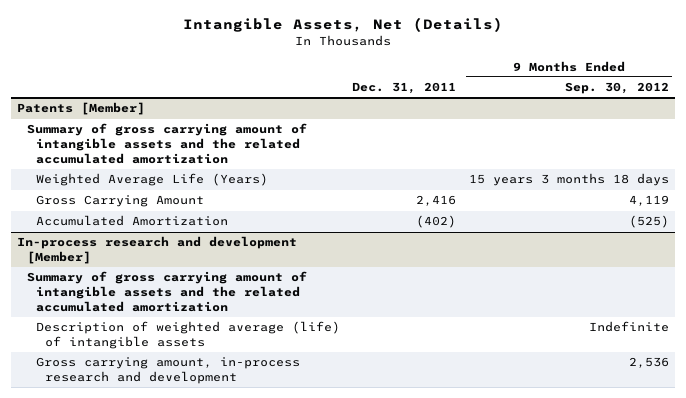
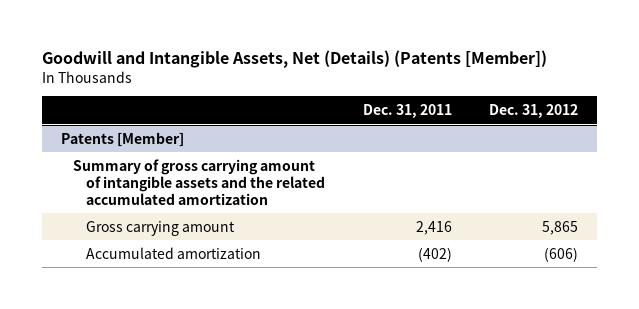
- Intangible Assets, Net (Details)
+ Goodwill and Intangible Assets, Net (Details) (Patents [Member])
- | Dec. 31, 2011 | 9 Months Ended Sep. 30, 2012
+ | Dec. 31, 2011 | Dec. 31, 2012
@ Patents [Member]
- Weighted Average Life (Years) | | 15 years 3 months 18 days
- Gross Carrying Amount | 2,416 | 4,119
- Accumulated Amortization | (402) | (525)
- In-process research and development [Member]
- Summary of gross carrying amount of intangible assets and the related accumulated amortization
- Description of weighted average (life) of intangible assets | | Indefinite
- Gross carrying amount, in-process research and development | | 2,536
@ Patents [Member]
+ Gross carrying amount | 2,416 | 5,865
+ Accumulated amortization | (402) | (606)

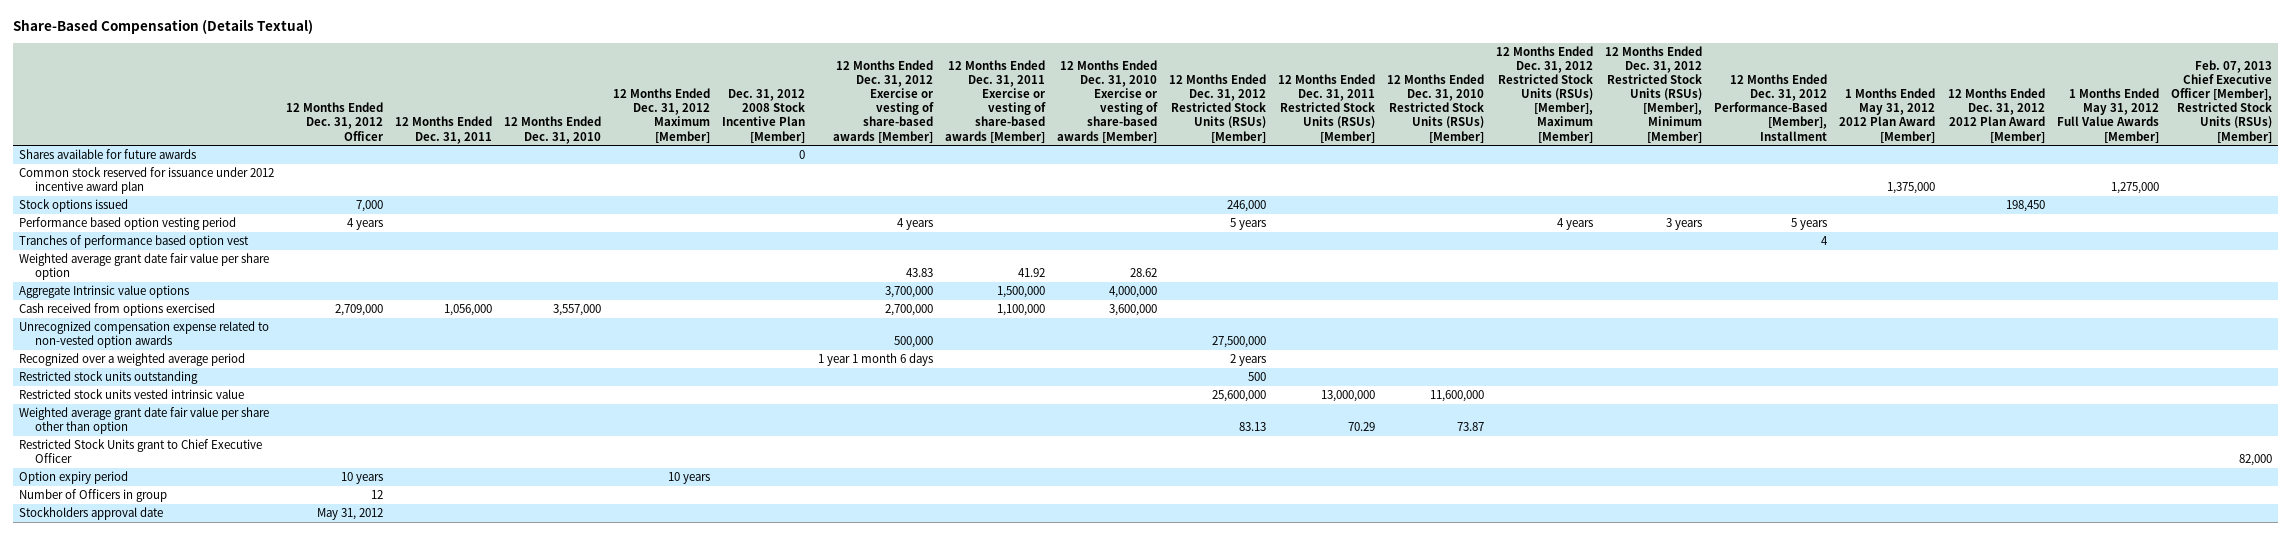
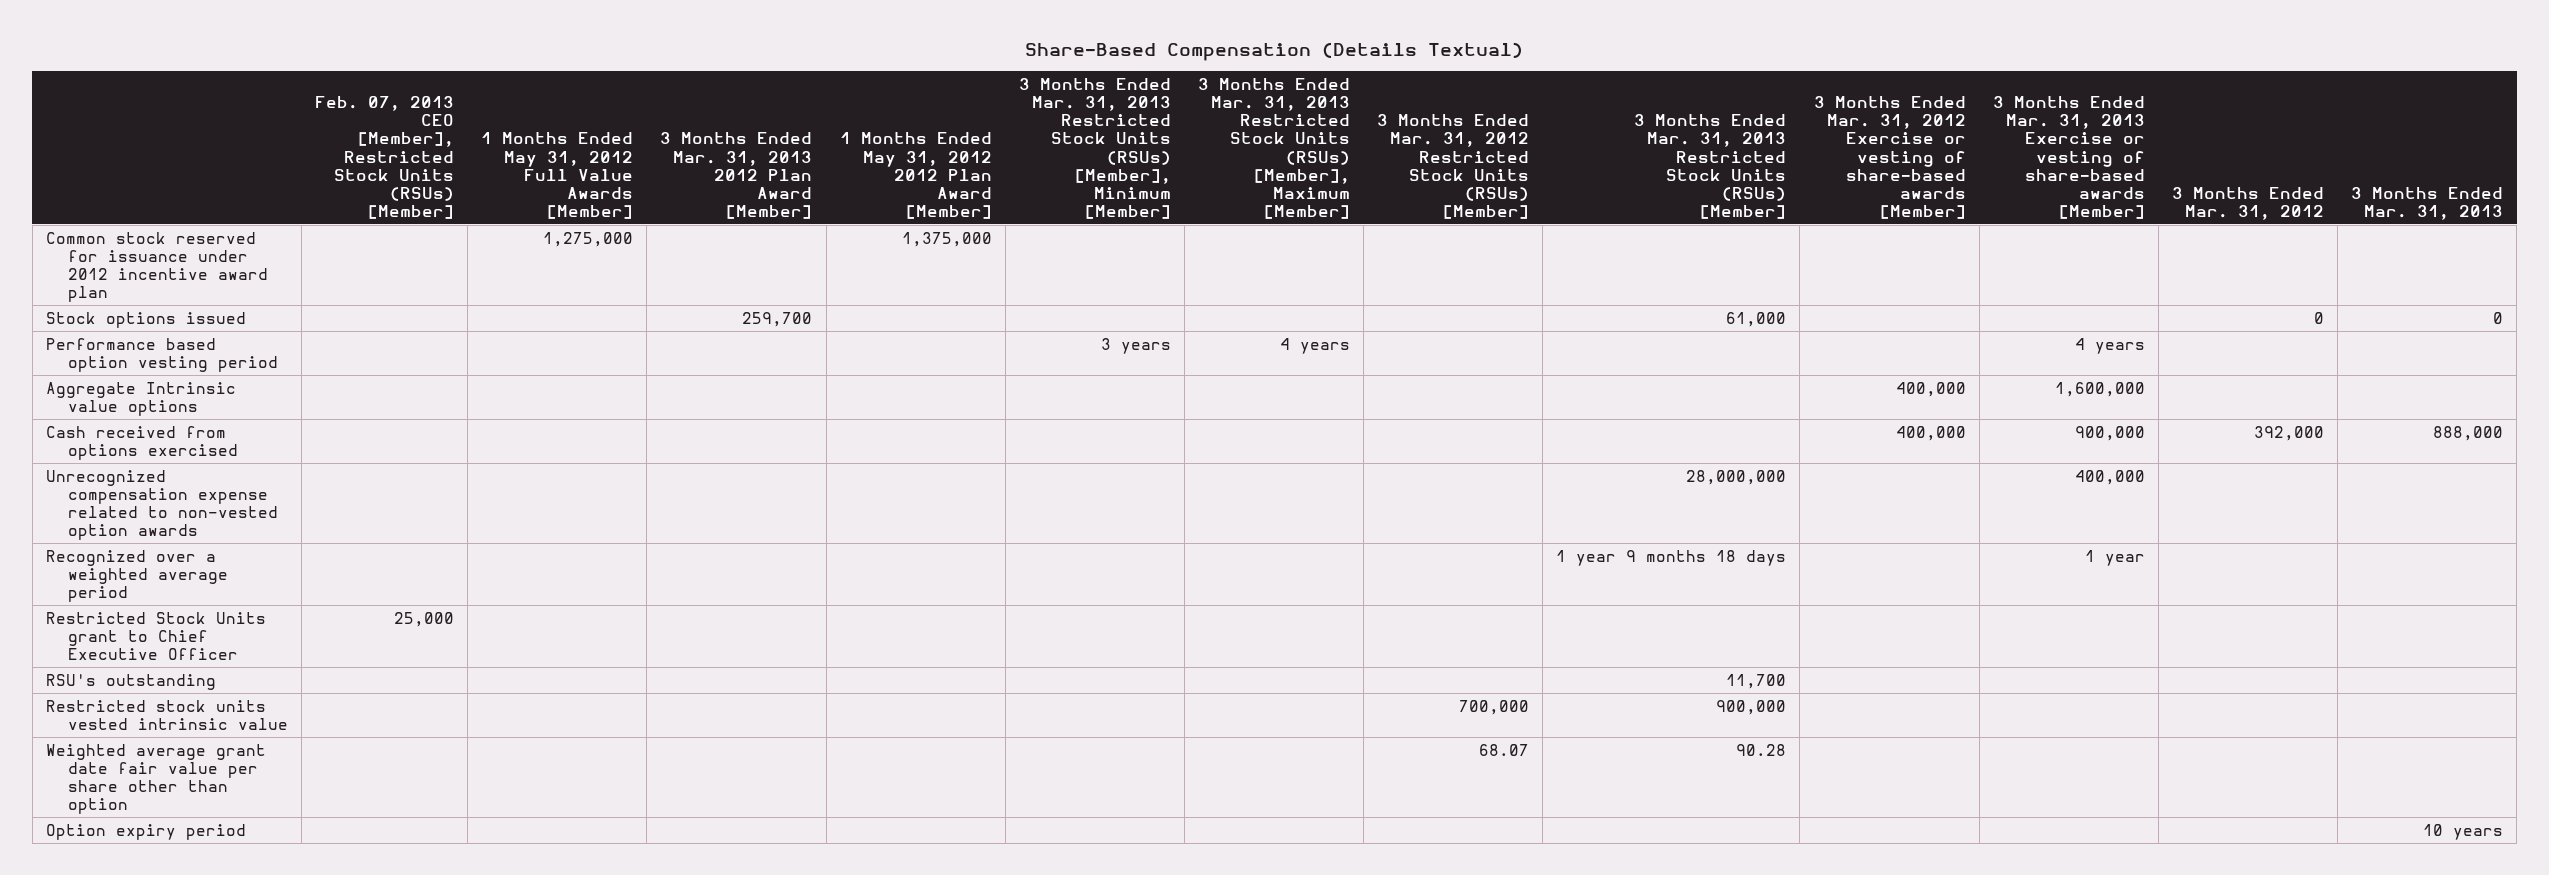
- | 12 Months Ended Dec. 31, 2012 Officer | 12 Months Ended Dec. 31, 2011 | 12 Months Ended Dec. 31, 2010 | 12 Months Ended Dec. 31, 2012 Maximum [Member] | Dec. 31, 2012 2008 Stock Incentive Plan [Member] | 12 Months Ended Dec. 31, 2012 Exercise or vesting of share-based awards [Member] | 12 Months Ended Dec. 31, 2011 Exercise or vesting of share-based awards [Member] | 12 Months Ended Dec. 31, 2010 Exercise or vesting of share-based awards [Member] | 12 Months Ended Dec. 31, 2012 Restricted Stock Units (RSUs) [Member] | 12 Months Ended Dec. 31, 2011 Restricted Stock Units (RSUs) [Member] | 12 Months Ended Dec. 31, 2010 Restricted Stock Units (RSUs) [Member] | 12 Months Ended Dec. 31, 2012 Restricted Stock Units (RSUs) [Member], Maximum [Member] | 12 Months Ended Dec. 31, 2012 Restricted Stock Units (RSUs) [Member], Minimum [Member] | 12 Months Ended Dec. 31, 2012 Performance-Based [Member], Installment | 1 Months Ended May 31, 2012 2012 Plan Award [Member] | 12 Months Ended Dec. 31, 2012 2012 Plan Award [Member] | 1 Months Ended May 31, 2012 Full Value Awards [Member] | Feb. 07, 2013 Chief Executive Officer [Member], Restricted Stock Units (RSUs) [Member]
+ | Feb. 07, 2013 CEO [Member], Restricted Stock Units (RSUs) [Member] | 1 Months Ended May 31, 2012 Full Value Awards [Member] | 3 Months Ended Mar. 31, 2013 2012 Plan Award [Member] | 1 Months Ended May 31, 2012 2012 Plan Award [Member] | 3 Months Ended Mar. 31, 2013 Restricted Stock Units (RSUs) [Member], Minimum [Member] | 3 Months Ended Mar. 31, 2013 Restricted Stock Units (RSUs) [Member], Maximum [Member] | 3 Months Ended Mar. 31, 2012 Restricted Stock Units (RSUs) [Member] | 3 Months Ended Mar. 31, 2013 Restricted Stock Units (RSUs) [Member] | 3 Months Ended Mar. 31, 2012 Exercise or vesting of share-based awards [Member] | 3 Months Ended Mar. 31, 2013 Exercise or vesting of share-based awards [Member] | 3 Months Ended Mar. 31, 2012 | 3 Months Ended Mar. 31, 2013
- Shares available for future awards | | | | | 0 | | | | | | | | | | | | |
- Tranches of performance based option vest | | | | | | | | | | | | | | 4 | | | |
- Weighted average grant date fair value per share option | | | | | | 43.83 | 41.92 | 28.62 | | | | | | | | | |
- Restricted stock units outstanding | | | | | | | | | 500 | | | | | | | | |
moved up: Restricted Stock Units grant to Chief Executive Officer | 25,000 | | | | | | | | | | |
+ RSU's outstanding | | | | | | | | 11,700 | | | |
- Number of Officers in group | 12 | | | | | | | | | | | | | | | | |
- Stockholders approval date | May 31, 2012 | | | | | | | | | | | | | | | | |

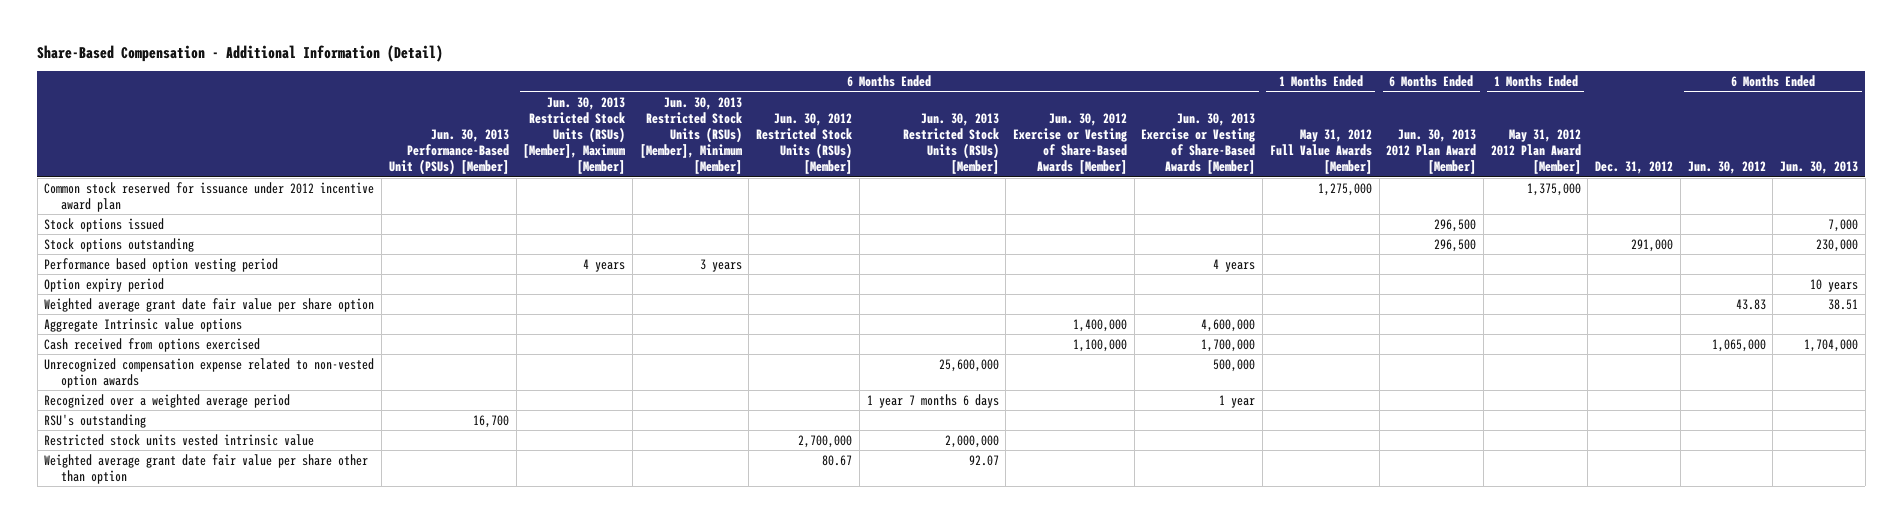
- Share-Based Compensation (Details Textual)
+ Share-Based Compensation - Additional Information (Detail)
- | Feb. 07, 2013 CEO [Member], Restricted Stock Units (RSUs) [Member] | 1 Months Ended May 31, 2012 Full Value Awards [Member] | 3 Months Ended Mar. 31, 2013 2012 Plan Award [Member] | 1 Months Ended May 31, 2012 2012 Plan Award [Member] | 3 Months Ended Mar. 31, 2013 Restricted Stock Units (RSUs) [Member], Minimum [Member] | 3 Months Ended Mar. 31, 2013 Restricted Stock Units (RSUs) [Member], Maximum [Member] | 3 Months Ended Mar. 31, 2012 Restricted Stock Units (RSUs) [Member] | 3 Months Ended Mar. 31, 2013 Restricted Stock Units (RSUs) [Member] | 3 Months Ended Mar. 31, 2012 Exercise or vesting of share-based awards [Member] | 3 Months Ended Mar. 31, 2013 Exercise or vesting of share-based awards [Member] | 3 Months Ended Mar. 31, 2012 | 3 Months Ended Mar. 31, 2013
+ | Jun. 30, 2013 Performance-Based Unit (PSUs) [Member] | 6 Months Ended Jun. 30, 2013 Restricted Stock Units (RSUs) [Member], Maximum [Member] | 6 Months Ended Jun. 30, 2013 Restricted Stock Units (RSUs) [Member], Minimum [Member] | 6 Months Ended Jun. 30, 2012 Restricted Stock Units (RSUs) [Member] | 6 Months Ended Jun. 30, 2013 Restricted Stock Units (RSUs) [Member] | 6 Months Ended Jun. 30, 2012 Exercise or Vesting of Share-Based Awards [Member] | 6 Months Ended Jun. 30, 2013 Exercise or Vesting of Share-Based Awards [Member] | 1 Months Ended May 31, 2012 Full Value Awards [Member] | 6 Months Ended Jun. 30, 2013 2012 Plan Award [Member] | 1 Months Ended May 31, 2012 2012 Plan Award [Member] | Dec. 31, 2012 | 6 Months Ended Jun. 30, 2012 | 6 Months Ended Jun. 30, 2013
+ Stock options outstanding | | | | | | | | | 296,500 | | 291,000 | | 230,000
moved up: Option expiry period | | | | | | | | | | | | | 10 years
+ Weighted average grant date fair value per share option | | | | | | | | | | | | 43.83 | 38.51
- Restricted Stock Units grant to Chief Executive Officer | 25,000 | | | | | | | | | | |

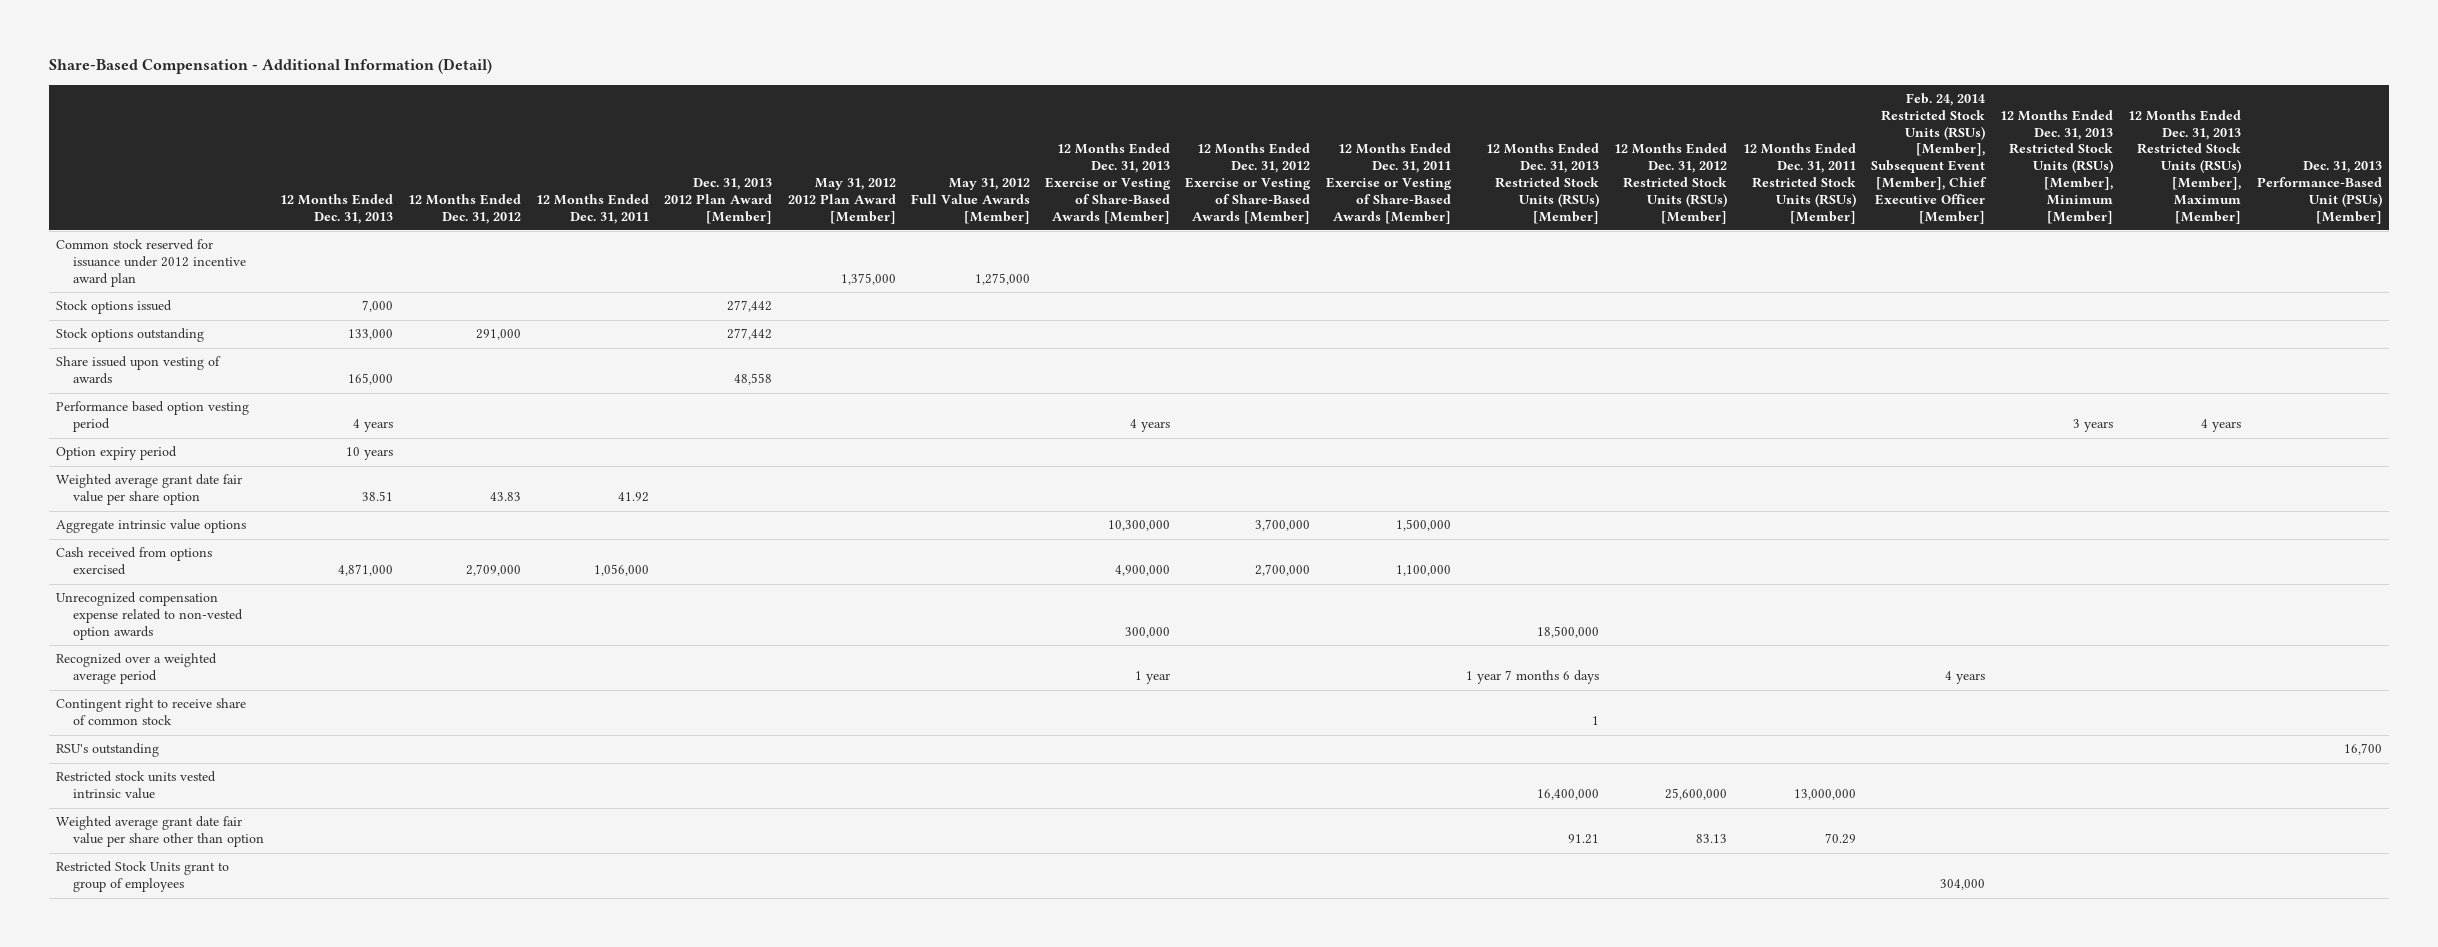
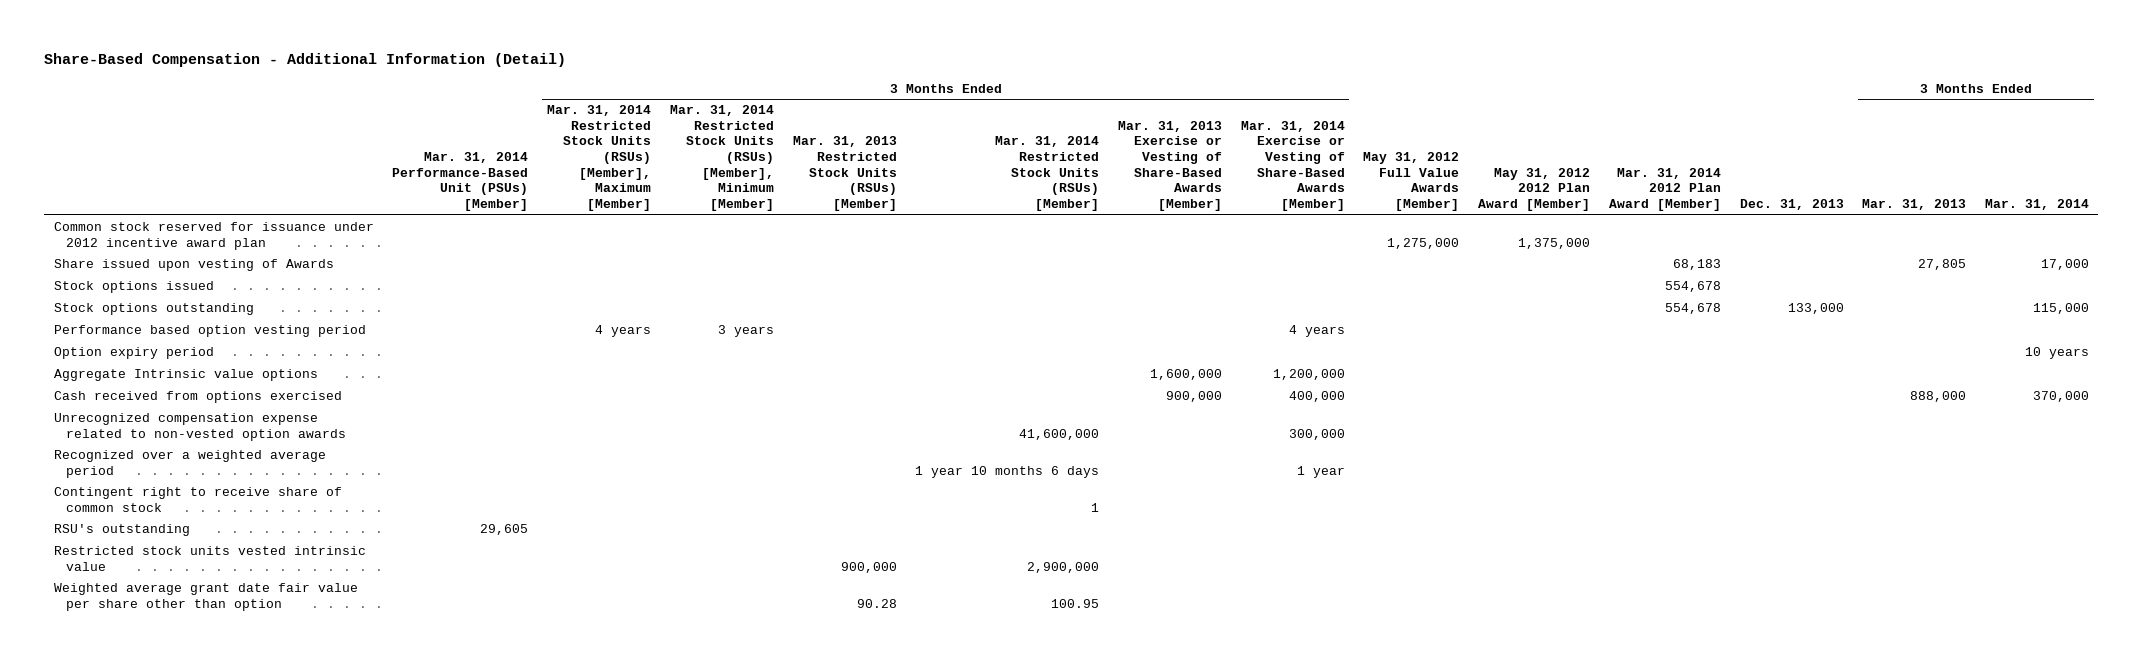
- | 12 Months Ended Dec. 31, 2013 | 12 Months Ended Dec. 31, 2012 | 12 Months Ended Dec. 31, 2011 | Dec. 31, 2013 2012 Plan Award [Member] | May 31, 2012 2012 Plan Award [Member] | May 31, 2012 Full Value Awards [Member] | 12 Months Ended Dec. 31, 2013 Exercise or Vesting of Share-Based Awards [Member] | 12 Months Ended Dec. 31, 2012 Exercise or Vesting of Share-Based Awards [Member] | 12 Months Ended Dec. 31, 2011 Exercise or Vesting of Share-Based Awards [Member] | 12 Months Ended Dec. 31, 2013 Restricted Stock Units (RSUs) [Member] | 12 Months Ended Dec. 31, 2012 Restricted Stock Units (RSUs) [Member] | 12 Months Ended Dec. 31, 2011 Restricted Stock Units (RSUs) [Member] | Feb. 24, 2014 Restricted Stock Units (RSUs) [Member], Subsequent Event [Member], Chief Executive Officer [Member] | 12 Months Ended Dec. 31, 2013 Restricted Stock Units (RSUs) [Member], Minimum [Member] | 12 Months Ended Dec. 31, 2013 Restricted Stock Units (RSUs) [Member], Maximum [Member] | Dec. 31, 2013 Performance-Based Unit (PSUs) [Member]
+ | Mar. 31, 2014 Performance-Based Unit (PSUs) [Member] | 3 Months Ended Mar. 31, 2014 Restricted Stock Units (RSUs) [Member], Maximum [Member] | 3 Months Ended Mar. 31, 2014 Restricted Stock Units (RSUs) [Member], Minimum [Member] | 3 Months Ended Mar. 31, 2013 Restricted Stock Units (RSUs) [Member] | 3 Months Ended Mar. 31, 2014 Restricted Stock Units (RSUs) [Member] | 3 Months Ended Mar. 31, 2013 Exercise or Vesting of Share-Based Awards [Member] | 3 Months Ended Mar. 31, 2014 Exercise or Vesting of Share-Based Awards [Member] | May 31, 2012 Full Value Awards [Member] | May 31, 2012 2012 Plan Award [Member] | Mar. 31, 2014 2012 Plan Award [Member] | Dec. 31, 2013 | 3 Months Ended Mar. 31, 2013 | 3 Months Ended Mar. 31, 2014
+ Share issued upon vesting of Awards | | | | | | | | | | 68,183 | | 27,805 | 17,000
- Share issued upon vesting of awards | 165,000 | | | 48,558 | | | | | | | | | | | |
- Weighted average grant date fair value per share option | 38.51 | 43.83 | 41.92 | | | | | | | | | | | | |
- Aggregate intrinsic value options | | | | | | | 10,300,000 | 3,700,000 | 1,500,000 | | | | | | |
+ Aggregate Intrinsic value options | | | | | | 1,600,000 | 1,200,000 | | | | | |
- Restricted Stock Units grant to group of employees | | | | | | | | | | | | | 304,000 | | |

